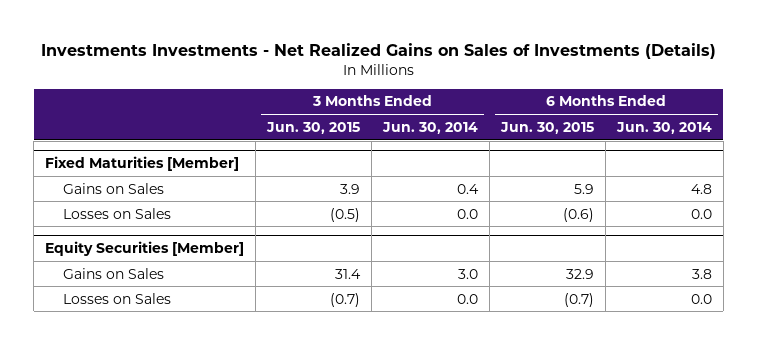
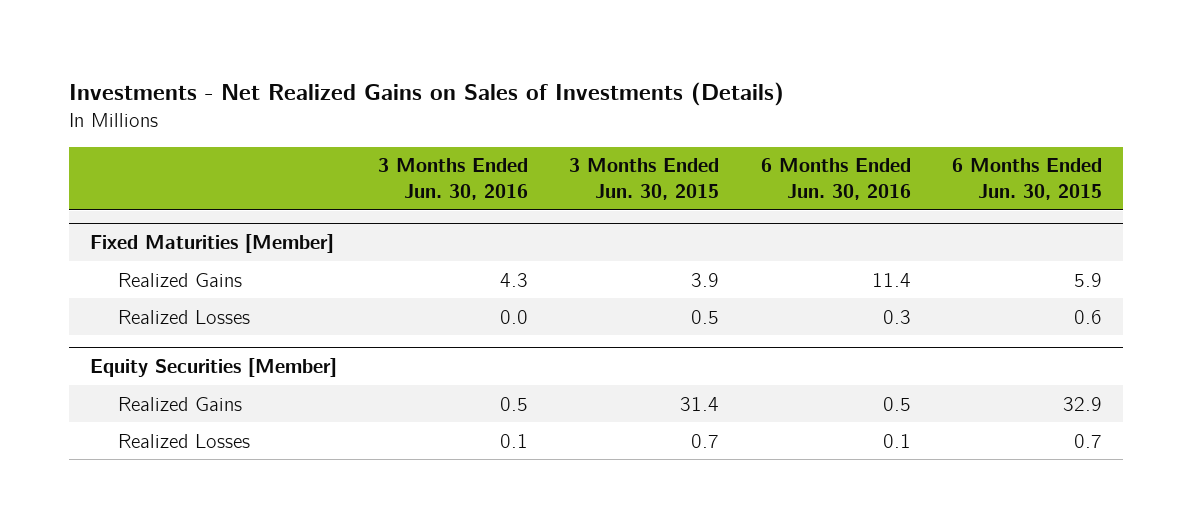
- Investments Investments - Net Realized Gains on Sales of Investments (Details)
+ Investments - Net Realized Gains on Sales of Investments (Details)
- | 3 Months Ended Jun. 30, 2015 | 3 Months Ended Jun. 30, 2014 | 6 Months Ended Jun. 30, 2015 | 6 Months Ended Jun. 30, 2014
+ | 3 Months Ended Jun. 30, 2016 | 3 Months Ended Jun. 30, 2015 | 6 Months Ended Jun. 30, 2016 | 6 Months Ended Jun. 30, 2015
@ Fixed Maturities [Member]
- Gains on Sales | 3.9 | 0.4 | 5.9 | 4.8
- Losses on Sales | (0.5) | 0.0 | (0.6) | 0.0
+ Realized Gains | 4.3 | 3.9 | 11.4 | 5.9
+ Realized Losses | 0.0 | 0.5 | 0.3 | 0.6
@ Equity Securities [Member]
- Gains on Sales | 31.4 | 3.0 | 32.9 | 3.8
- Losses on Sales | (0.7) | 0.0 | (0.7) | 0.0
+ Realized Gains | 0.5 | 31.4 | 0.5 | 32.9
+ Realized Losses | 0.1 | 0.7 | 0.1 | 0.7

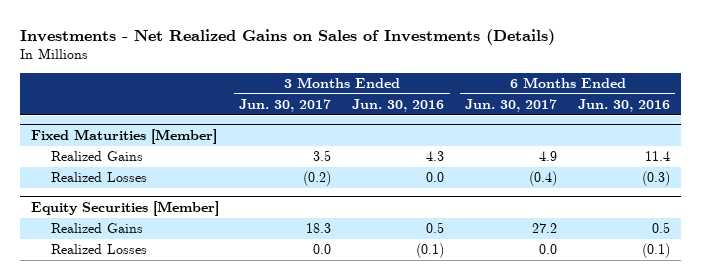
- | 3 Months Ended Jun. 30, 2016 | 3 Months Ended Jun. 30, 2015 | 6 Months Ended Jun. 30, 2016 | 6 Months Ended Jun. 30, 2015
+ | 3 Months Ended Jun. 30, 2017 | 3 Months Ended Jun. 30, 2016 | 6 Months Ended Jun. 30, 2017 | 6 Months Ended Jun. 30, 2016
@ Fixed Maturities [Member]
- Realized Losses | 0.0 | 0.5 | 0.3 | 0.6
+ Realized Losses | (0.2) | 0.0 | (0.4) | (0.3)
@ Equity Securities [Member]
- Realized Losses | 0.1 | 0.7 | 0.1 | 0.7
+ Realized Losses | 0.0 | (0.1) | 0.0 | (0.1)

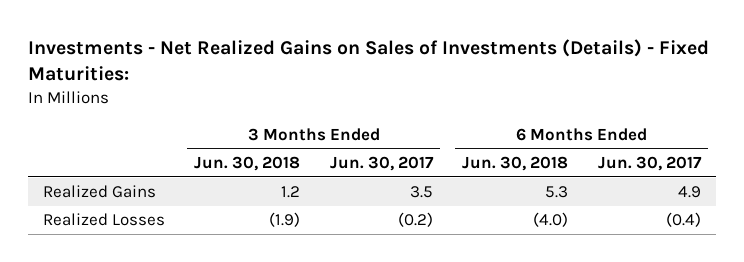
- Investments - Net Realized Gains on Sales of Investments (Details)
+ Investments - Net Realized Gains on Sales of Investments (Details) - Fixed Maturities:
- | 3 Months Ended Jun. 30, 2017 | 3 Months Ended Jun. 30, 2016 | 6 Months Ended Jun. 30, 2017 | 6 Months Ended Jun. 30, 2016
+ | 3 Months Ended Jun. 30, 2018 | 3 Months Ended Jun. 30, 2017 | 6 Months Ended Jun. 30, 2018 | 6 Months Ended Jun. 30, 2017
- Fixed Maturities [Member]
- Equity Securities [Member]
- Realized Gains | 18.3 | 0.5 | 27.2 | 0.5
- Realized Losses | 0.0 | (0.1) | 0.0 | (0.1)

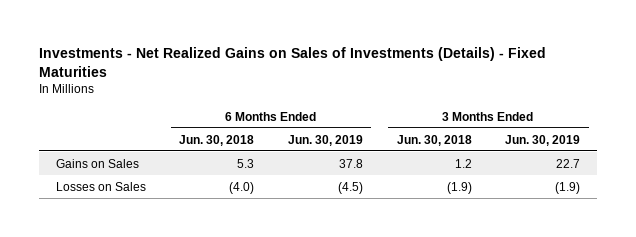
- Investments - Net Realized Gains on Sales of Investments (Details) - Fixed Maturities:
+ Investments - Net Realized Gains on Sales of Investments (Details) - Fixed Maturities
- | 3 Months Ended Jun. 30, 2018 | 3 Months Ended Jun. 30, 2017 | 6 Months Ended Jun. 30, 2018 | 6 Months Ended Jun. 30, 2017
+ | 6 Months Ended Jun. 30, 2018 | 6 Months Ended Jun. 30, 2019 | 3 Months Ended Jun. 30, 2018 | 3 Months Ended Jun. 30, 2019
- Realized Gains | 1.2 | 3.5 | 5.3 | 4.9
- Realized Losses | (1.9) | (0.2) | (4.0) | (0.4)
+ Gains on Sales | 5.3 | 37.8 | 1.2 | 22.7
+ Losses on Sales | (4.0) | (4.5) | (1.9) | (1.9)

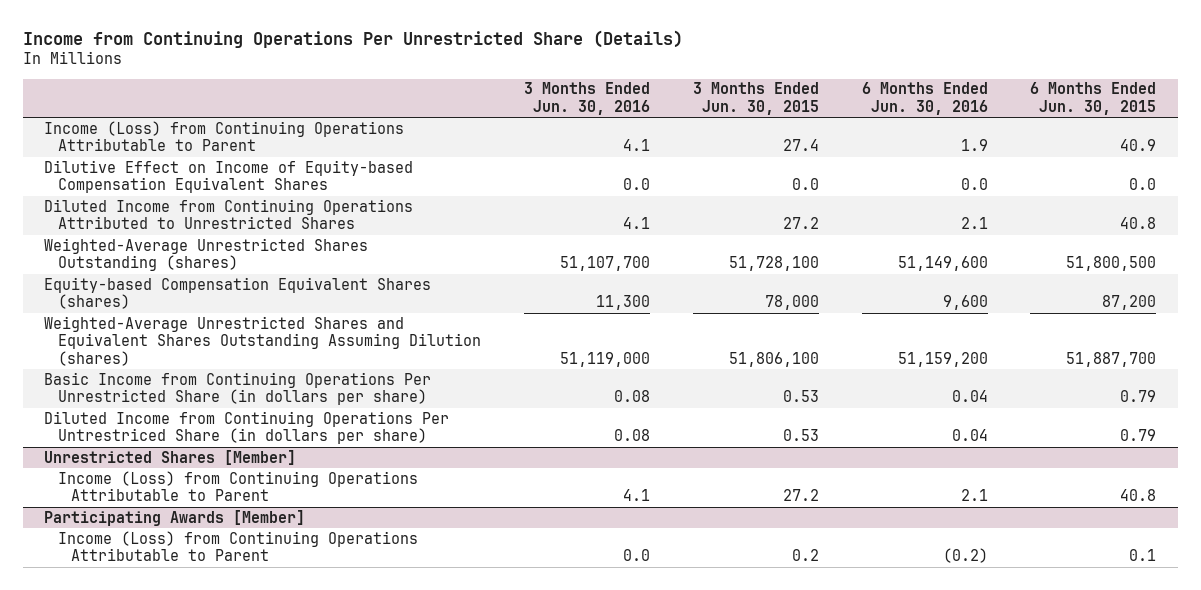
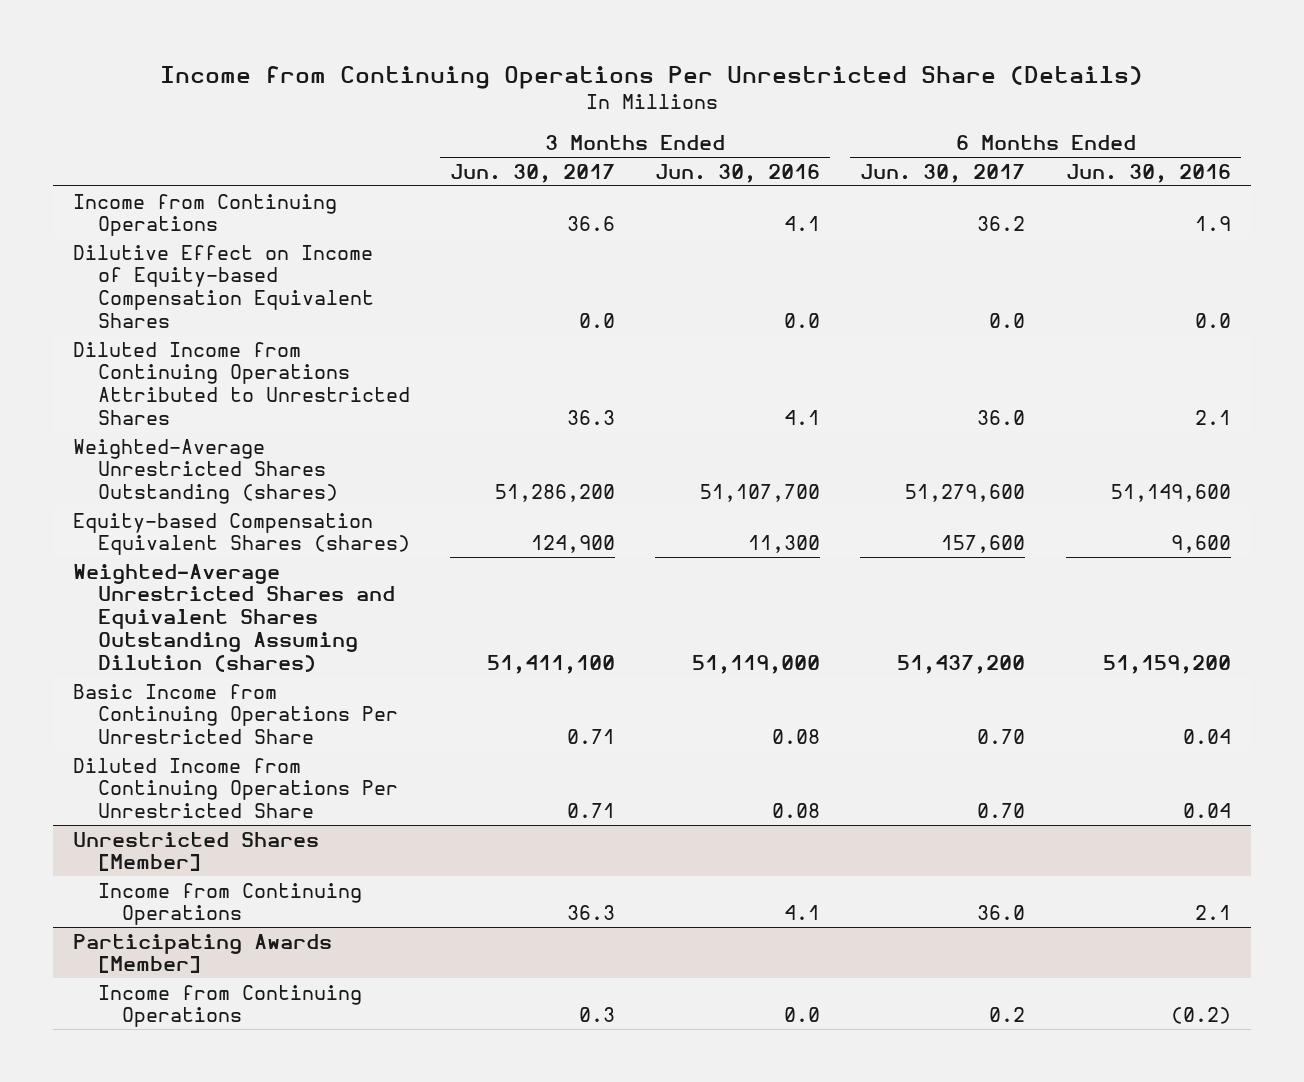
- | 3 Months Ended Jun. 30, 2016 | 3 Months Ended Jun. 30, 2015 | 6 Months Ended Jun. 30, 2016 | 6 Months Ended Jun. 30, 2015
+ | 3 Months Ended Jun. 30, 2017 | 3 Months Ended Jun. 30, 2016 | 6 Months Ended Jun. 30, 2017 | 6 Months Ended Jun. 30, 2016
- Income (Loss) from Continuing Operations Attributable to Parent | 4.1 | 27.4 | 1.9 | 40.9
+ Income from Continuing Operations | 36.6 | 4.1 | 36.2 | 1.9
- Basic Income from Continuing Operations Per Unrestricted Share (in dollars per share) | 0.08 | 0.53 | 0.04 | 0.79
- Diluted Income from Continuing Operations Per Untrestriced Share (in dollars per share) | 0.08 | 0.53 | 0.04 | 0.79
+ Basic Income from Continuing Operations Per Unrestricted Share | 0.71 | 0.08 | 0.70 | 0.04
+ Diluted Income from Continuing Operations Per Unrestricted Share | 0.71 | 0.08 | 0.70 | 0.04
@ Unrestricted Shares [Member]
- Income (Loss) from Continuing Operations Attributable to Parent | 4.1 | 27.2 | 2.1 | 40.8
+ Income from Continuing Operations | 36.3 | 4.1 | 36.0 | 2.1
@ Participating Awards [Member]
- Income (Loss) from Continuing Operations Attributable to Parent | 0.0 | 0.2 | (0.2) | 0.1
+ Income from Continuing Operations | 0.3 | 0.0 | 0.2 | (0.2)

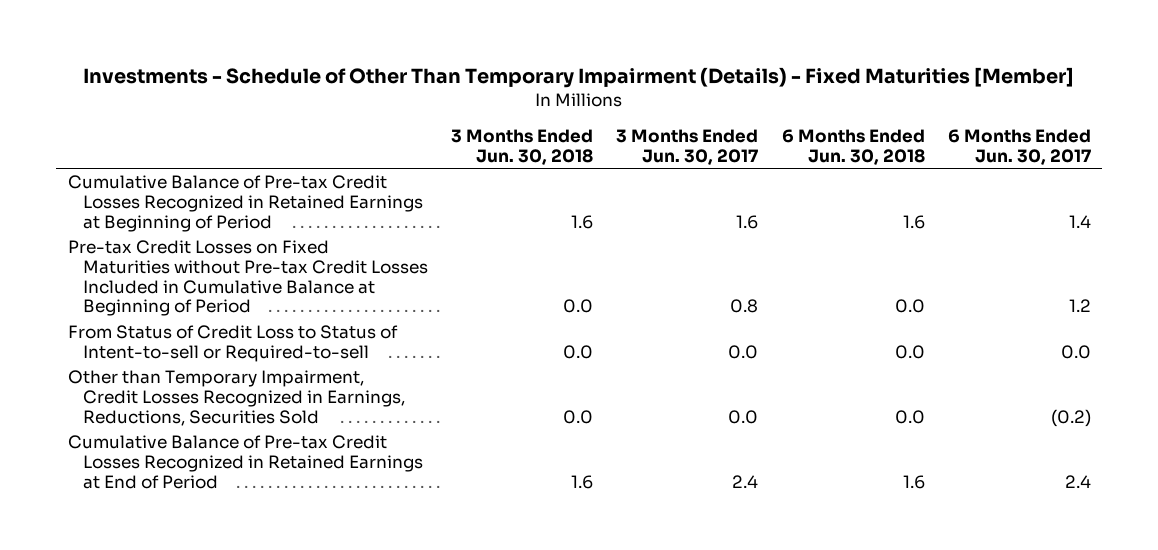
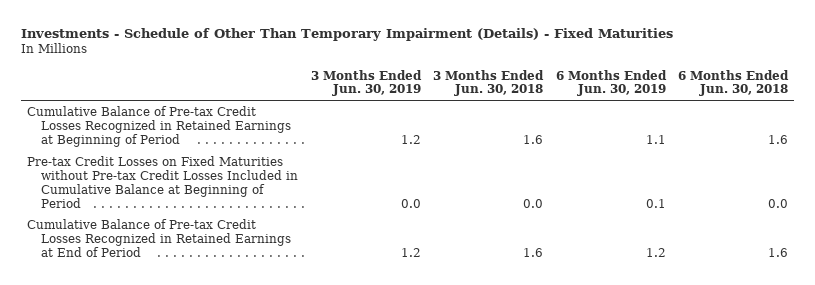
- Investments - Schedule of Other Than Temporary Impairment (Details) - Fixed Maturities [Member]
+ Investments - Schedule of Other Than Temporary Impairment (Details) - Fixed Maturities
- | 3 Months Ended Jun. 30, 2018 | 3 Months Ended Jun. 30, 2017 | 6 Months Ended Jun. 30, 2018 | 6 Months Ended Jun. 30, 2017
+ | 3 Months Ended Jun. 30, 2019 | 3 Months Ended Jun. 30, 2018 | 6 Months Ended Jun. 30, 2019 | 6 Months Ended Jun. 30, 2018
- From Status of Credit Loss to Status of Intent-to-sell or Required-to-sell | 0.0 | 0.0 | 0.0 | 0.0
- Other than Temporary Impairment, Credit Losses Recognized in Earnings, Reductions, Securities Sold | 0.0 | 0.0 | 0.0 | (0.2)

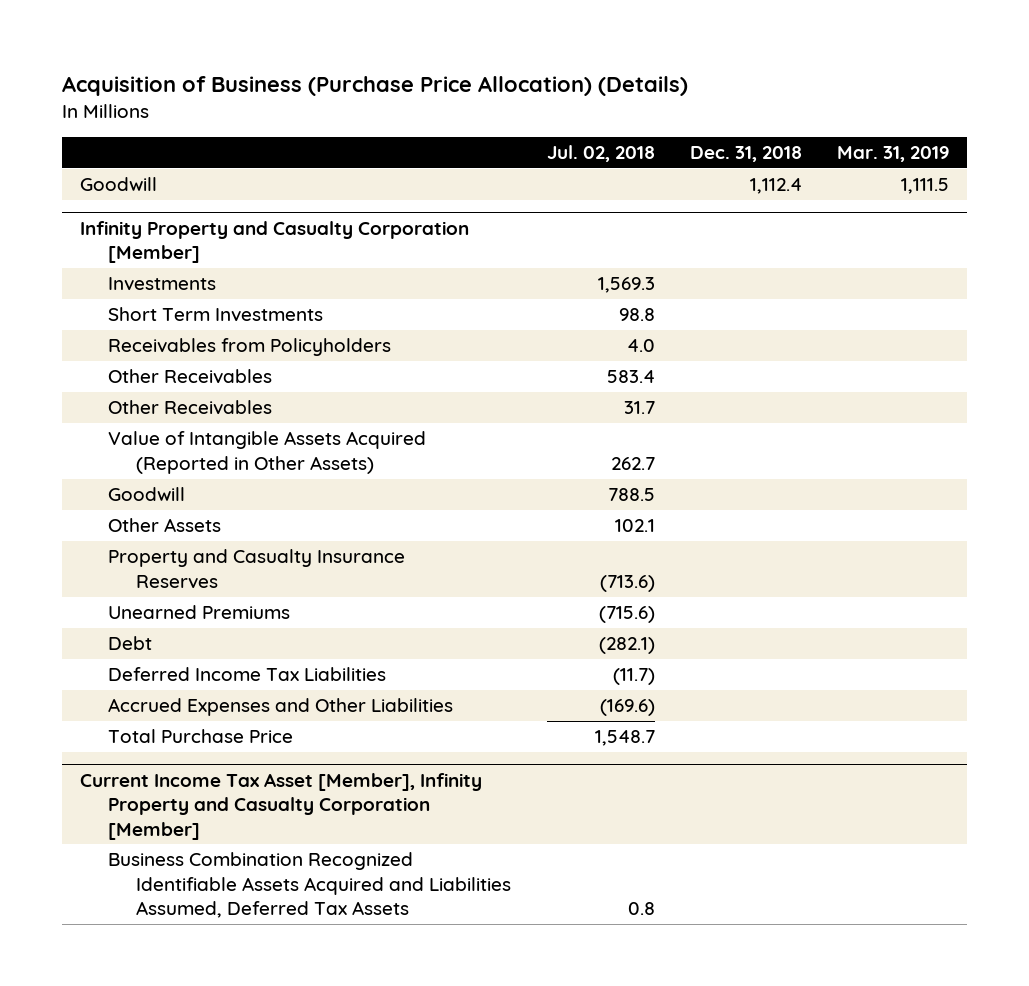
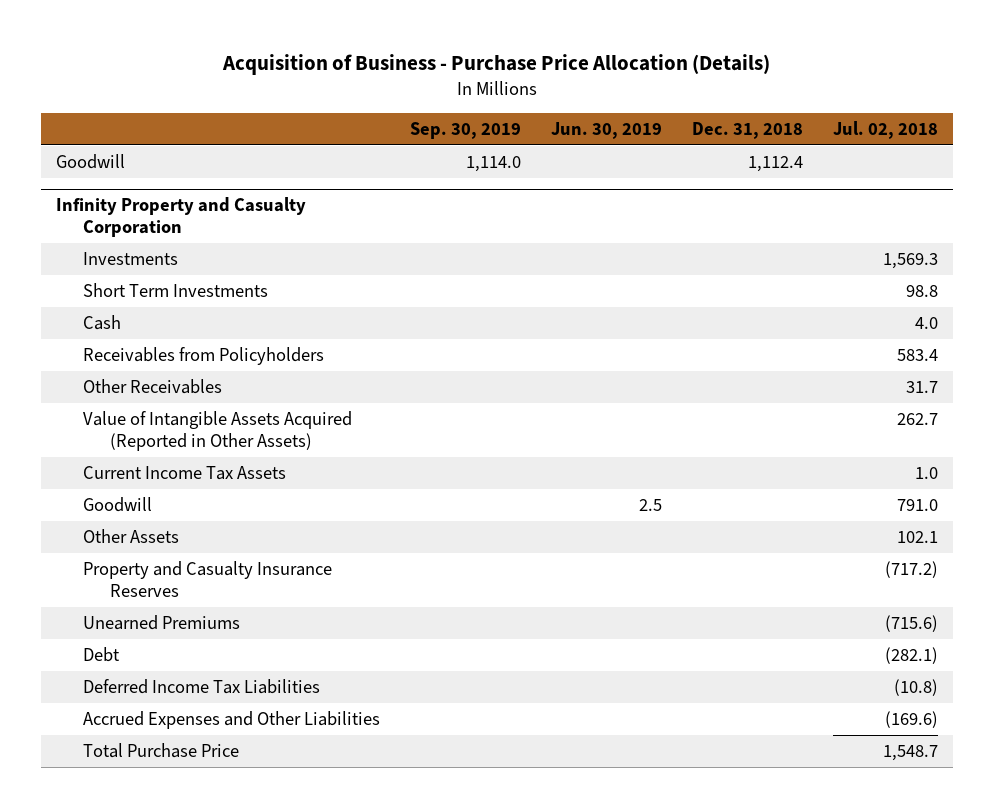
- Acquisition of Business (Purchase Price Allocation) (Details)
+ Acquisition of Business - Purchase Price Allocation (Details)
- | Jul. 02, 2018 | Dec. 31, 2018 | Mar. 31, 2019
+ | Sep. 30, 2019 | Jun. 30, 2019 | Dec. 31, 2018 | Jul. 02, 2018
- Infinity Property and Casualty Corporation [Member]
+ Infinity Property and Casualty Corporation
- Receivables from Policyholders | 4.0 | |
- Other Receivables | 583.4 | |
+ Cash | | | | 4.0
+ Receivables from Policyholders | | | | 583.4
- Goodwill | 788.5 | |
+ Current Income Tax Assets | | | | 1.0
+ Goodwill | | 2.5 | | 791.0
- Property and Casualty Insurance Reserves | (713.6) | |
+ Property and Casualty Insurance Reserves | | | | (717.2)
- Deferred Income Tax Liabilities | (11.7) | |
+ Deferred Income Tax Liabilities | | | | (10.8)
- Current Income Tax Asset [Member], Infinity Property and Casualty Corporation [Member]
- Business Combination Recognized Identifiable Assets Acquired and Liabilities Assumed, Deferred Tax Assets | 0.8 | |

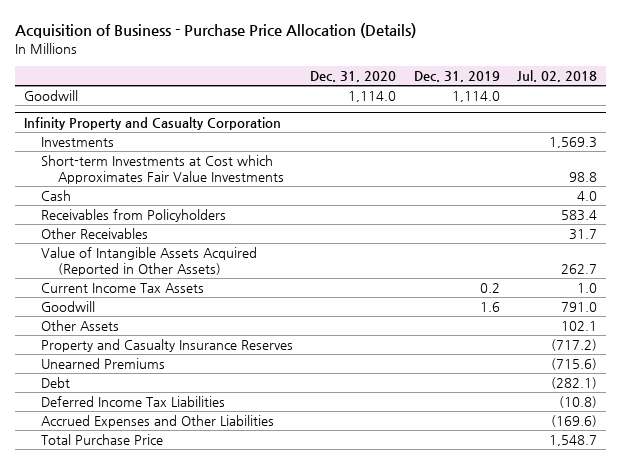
- | Sep. 30, 2019 | Jun. 30, 2019 | Dec. 31, 2018 | Jul. 02, 2018
+ | Dec. 31, 2020 | Dec. 31, 2019 | Jul. 02, 2018
@ Infinity Property and Casualty Corporation
- Short Term Investments | | | | 98.8
+ Short-term Investments at Cost which Approximates Fair Value Investments | | | 98.8

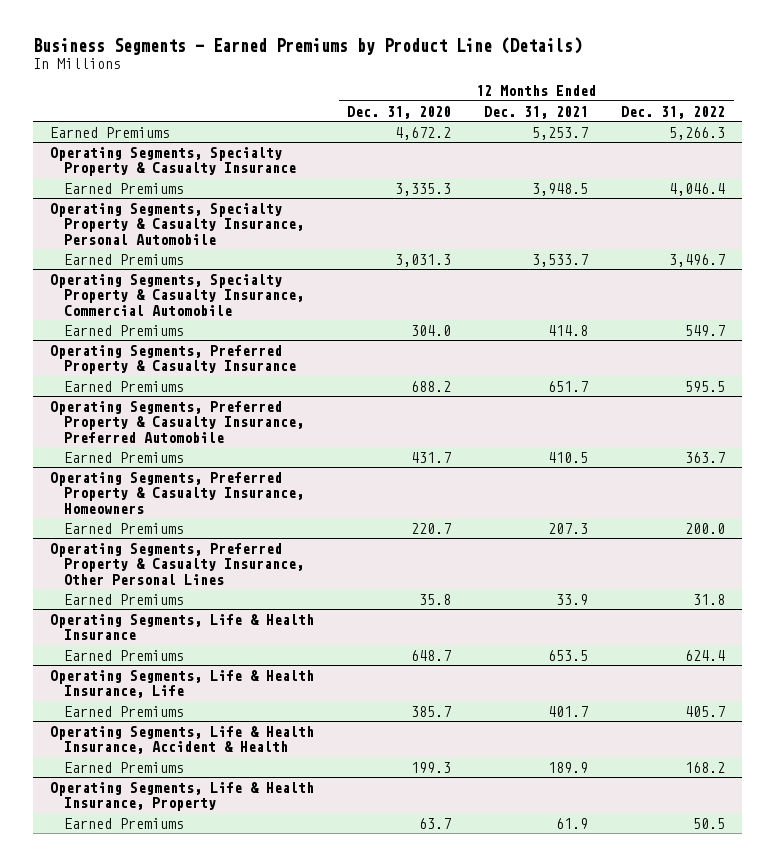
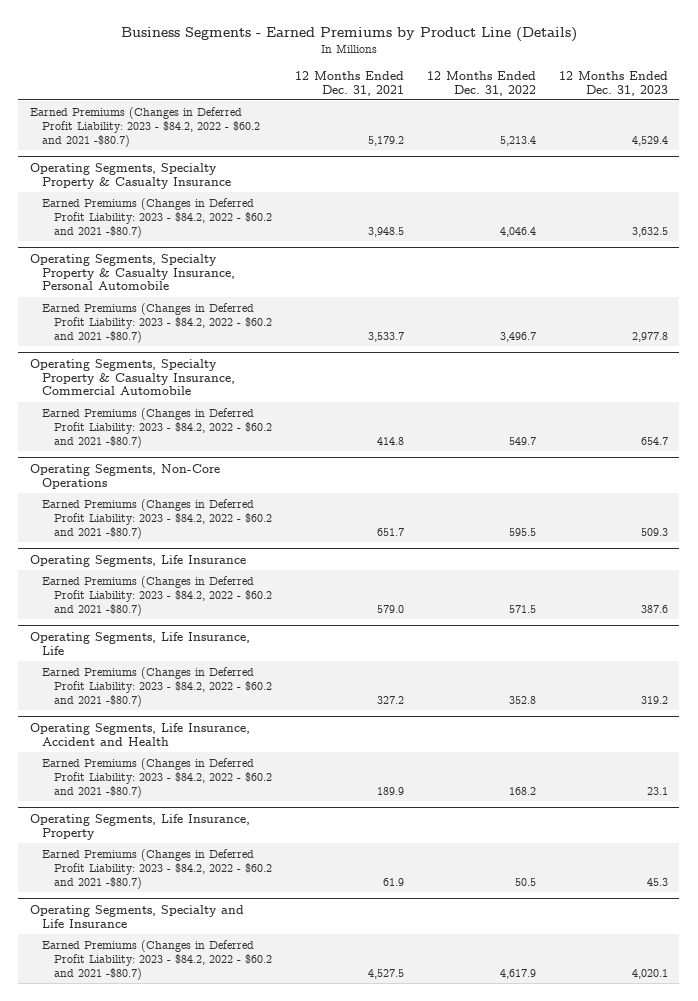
- | 12 Months Ended Dec. 31, 2020 | 12 Months Ended Dec. 31, 2021 | 12 Months Ended Dec. 31, 2022
+ | 12 Months Ended Dec. 31, 2021 | 12 Months Ended Dec. 31, 2022 | 12 Months Ended Dec. 31, 2023
- Earned Premiums | 4,672.2 | 5,253.7 | 5,266.3
+ Earned Premiums (Changes in Deferred Profit Liability: 2023 - $84.2, 2022 - $60.2 and 2021 -$80.7) | 5,179.2 | 5,213.4 | 4,529.4
@ Operating Segments, Specialty Property & Casualty Insurance
- Earned Premiums | 3,335.3 | 3,948.5 | 4,046.4
+ Earned Premiums (Changes in Deferred Profit Liability: 2023 - $84.2, 2022 - $60.2 and 2021 -$80.7) | 3,948.5 | 4,046.4 | 3,632.5
@ Operating Segments, Specialty Property & Casualty Insurance, Personal Automobile
- Earned Premiums | 3,031.3 | 3,533.7 | 3,496.7
+ Earned Premiums (Changes in Deferred Profit Liability: 2023 - $84.2, 2022 - $60.2 and 2021 -$80.7) | 3,533.7 | 3,496.7 | 2,977.8
@ Operating Segments, Specialty Property & Casualty Insurance, Commercial Automobile
- Earned Premiums | 304.0 | 414.8 | 549.7
- Operating Segments, Preferred Property & Casualty Insurance
- Earned Premiums | 688.2 | 651.7 | 595.5
- Operating Segments, Preferred Property & Casualty Insurance, Preferred Automobile
- Earned Premiums | 431.7 | 410.5 | 363.7
- Operating Segments, Preferred Property & Casualty Insurance, Homeowners
- Earned Premiums | 220.7 | 207.3 | 200.0
- Operating Segments, Preferred Property & Casualty Insurance, Other Personal Lines
- Earned Premiums | 35.8 | 33.9 | 31.8
- Operating Segments, Life & Health Insurance
- Earned Premiums | 648.7 | 653.5 | 624.4
- Operating Segments, Life & Health Insurance, Life
- Earned Premiums | 385.7 | 401.7 | 405.7
- Operating Segments, Life & Health Insurance, Accident & Health
- Earned Premiums | 199.3 | 189.9 | 168.2
- Operating Segments, Life & Health Insurance, Property
- Earned Premiums | 63.7 | 61.9 | 50.5
@ Operating Segments, Specialty Property & Casualty Insurance, Commercial Automobile
+ Earned Premiums (Changes in Deferred Profit Liability: 2023 - $84.2, 2022 - $60.2 and 2021 -$80.7) | 414.8 | 549.7 | 654.7
+ Operating Segments, Non-Core Operations
+ Earned Premiums (Changes in Deferred Profit Liability: 2023 - $84.2, 2022 - $60.2 and 2021 -$80.7) | 651.7 | 595.5 | 509.3
+ Operating Segments, Life Insurance
+ Earned Premiums (Changes in Deferred Profit Liability: 2023 - $84.2, 2022 - $60.2 and 2021 -$80.7) | 579.0 | 571.5 | 387.6
+ Operating Segments, Life Insurance, Life
+ Earned Premiums (Changes in Deferred Profit Liability: 2023 - $84.2, 2022 - $60.2 and 2021 -$80.7) | 327.2 | 352.8 | 319.2
+ Operating Segments, Life Insurance, Accident and Health
+ Earned Premiums (Changes in Deferred Profit Liability: 2023 - $84.2, 2022 - $60.2 and 2021 -$80.7) | 189.9 | 168.2 | 23.1
+ Operating Segments, Life Insurance, Property
+ Earned Premiums (Changes in Deferred Profit Liability: 2023 - $84.2, 2022 - $60.2 and 2021 -$80.7) | 61.9 | 50.5 | 45.3
+ Operating Segments, Specialty and Life Insurance
+ Earned Premiums (Changes in Deferred Profit Liability: 2023 - $84.2, 2022 - $60.2 and 2021 -$80.7) | 4,527.5 | 4,617.9 | 4,020.1

